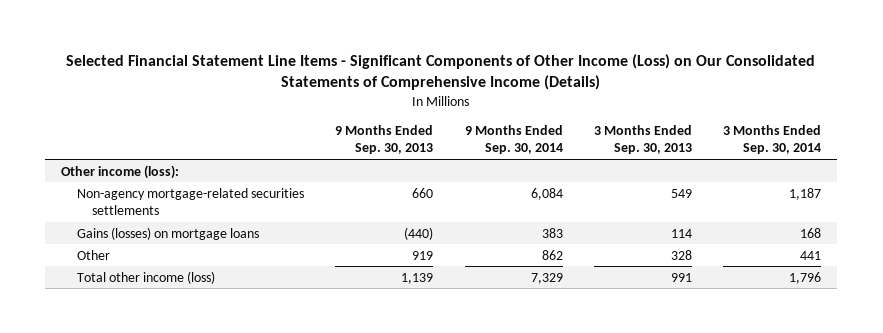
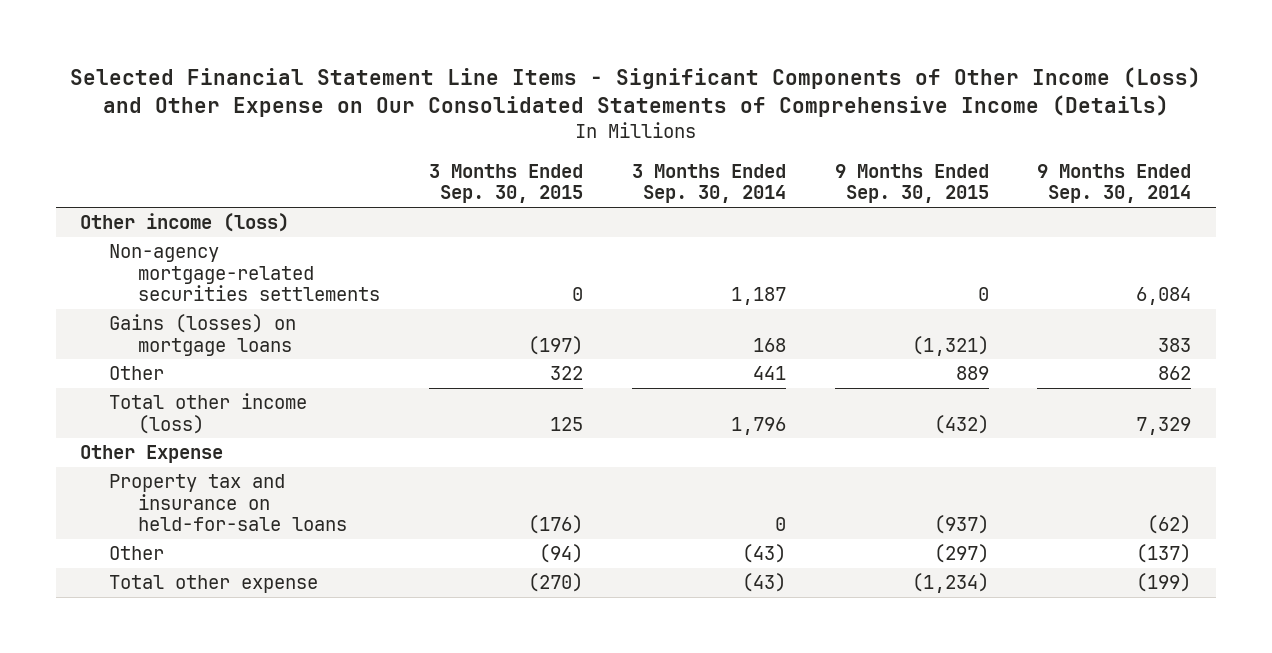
- Selected Financial Statement Line Items - Significant Components of Other Income (Loss) on Our Consolidated Statements of Comprehensive Income (Details)
+ Selected Financial Statement Line Items - Significant Components of Other Income (Loss) and Other Expense on Our Consolidated Statements of Comprehensive Income (Details)
- | 9 Months Ended Sep. 30, 2013 | 9 Months Ended Sep. 30, 2014 | 3 Months Ended Sep. 30, 2013 | 3 Months Ended Sep. 30, 2014
+ | 3 Months Ended Sep. 30, 2015 | 3 Months Ended Sep. 30, 2014 | 9 Months Ended Sep. 30, 2015 | 9 Months Ended Sep. 30, 2014
- Other income (loss):
+ Other income (loss)
+ Other Expense
+ Property tax and insurance on held-for-sale loans | (176) | 0 | (937) | (62)
+ Other | (94) | (43) | (297) | (137)
+ Total other expense | (270) | (43) | (1,234) | (199)

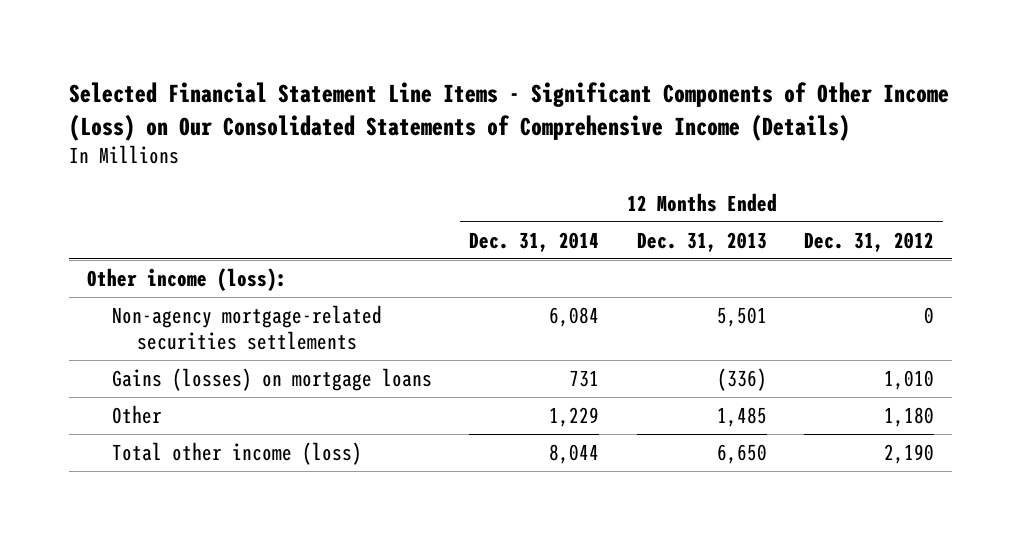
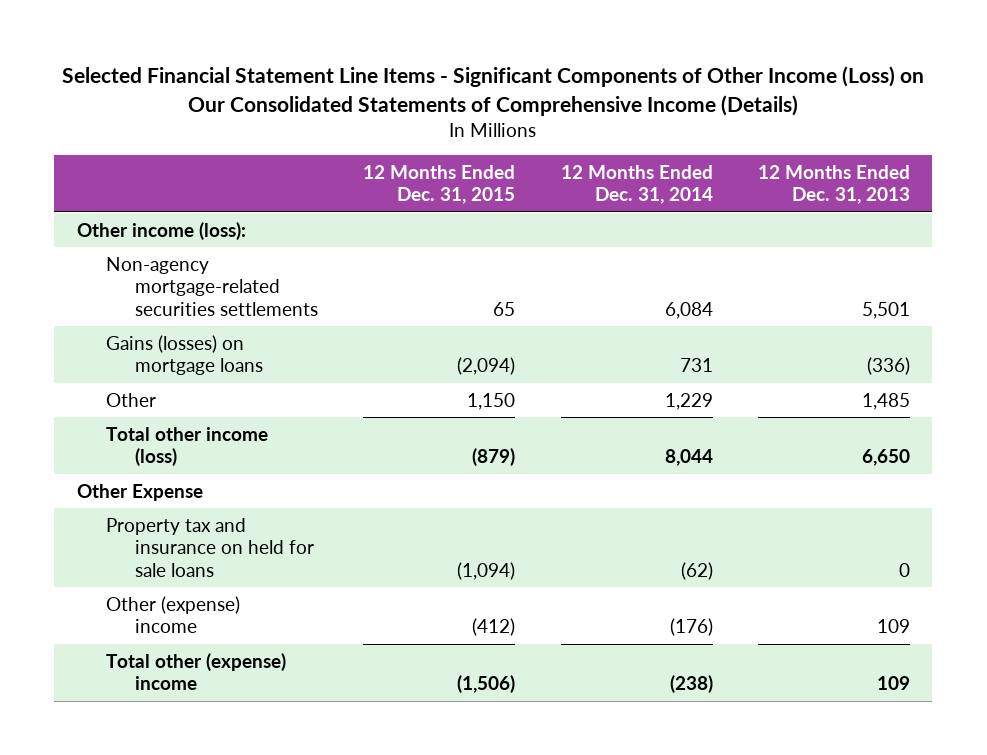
- | 12 Months Ended Dec. 31, 2014 | 12 Months Ended Dec. 31, 2013 | 12 Months Ended Dec. 31, 2012
+ | 12 Months Ended Dec. 31, 2015 | 12 Months Ended Dec. 31, 2014 | 12 Months Ended Dec. 31, 2013
+ Other Expense
+ Property tax and insurance on held for sale loans | (1,094) | (62) | 0
+ Other (expense) income | (412) | (176) | 109
+ Total other (expense) income | (1,506) | (238) | 109

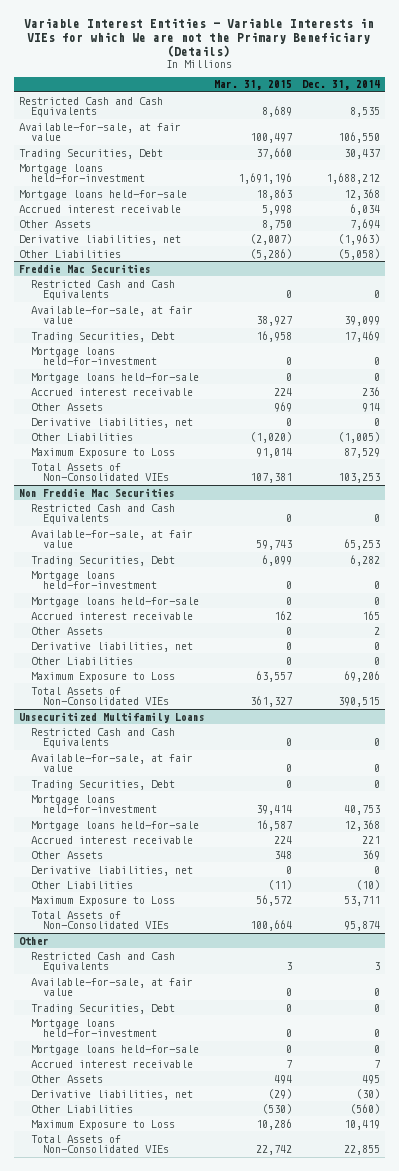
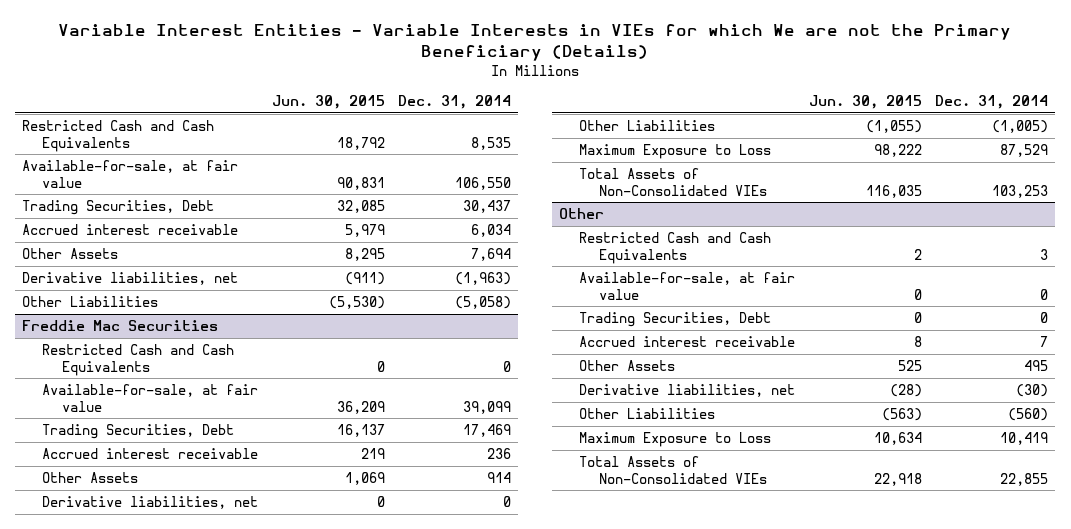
- | Mar. 31, 2015 | Dec. 31, 2014
+ | Jun. 30, 2015 | Dec. 31, 2014
- Mortgage loans held-for-investment | 1,691,196 | 1,688,212
- Mortgage loans held-for-sale | 18,863 | 12,368
@ Freddie Mac Securities
- Mortgage loans held-for-investment | 0 | 0
- Mortgage loans held-for-sale | 0 | 0
- Non Freddie Mac Securities
- Restricted Cash and Cash Equivalents | 0 | 0
- Available-for-sale, at fair value | 59,743 | 65,253
- Trading Securities, Debt | 6,099 | 6,282
- Mortgage loans held-for-investment | 0 | 0
- Mortgage loans held-for-sale | 0 | 0
- Accrued interest receivable | 162 | 165
- Other Assets | 0 | 2
- Derivative liabilities, net | 0 | 0
- Other Liabilities | 0 | 0
- Maximum Exposure to Loss | 63,557 | 69,206
- Total Assets of Non-Consolidated VIEs | 361,327 | 390,515
- Unsecuritized Multifamily Loans
- Restricted Cash and Cash Equivalents | 0 | 0
- Available-for-sale, at fair value | 0 | 0
- Trading Securities, Debt | 0 | 0
- Mortgage loans held-for-investment | 39,414 | 40,753
- Mortgage loans held-for-sale | 16,587 | 12,368
- Accrued interest receivable | 224 | 221
- Other Assets | 348 | 369
- Derivative liabilities, net | 0 | 0
- Other Liabilities | (11) | (10)
- Maximum Exposure to Loss | 56,572 | 53,711
- Total Assets of Non-Consolidated VIEs | 100,664 | 95,874
@ Other
- Mortgage loans held-for-investment | 0 | 0
- Mortgage loans held-for-sale | 0 | 0

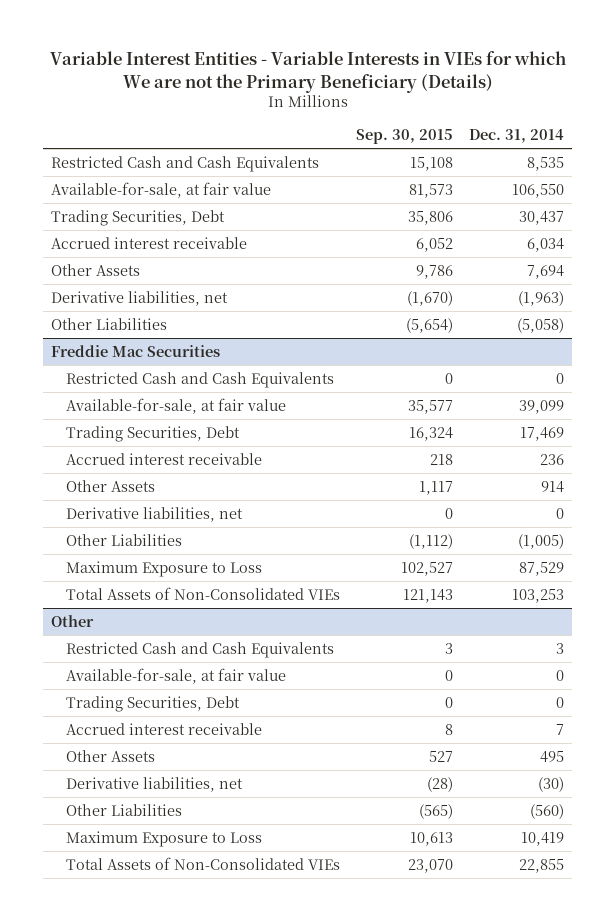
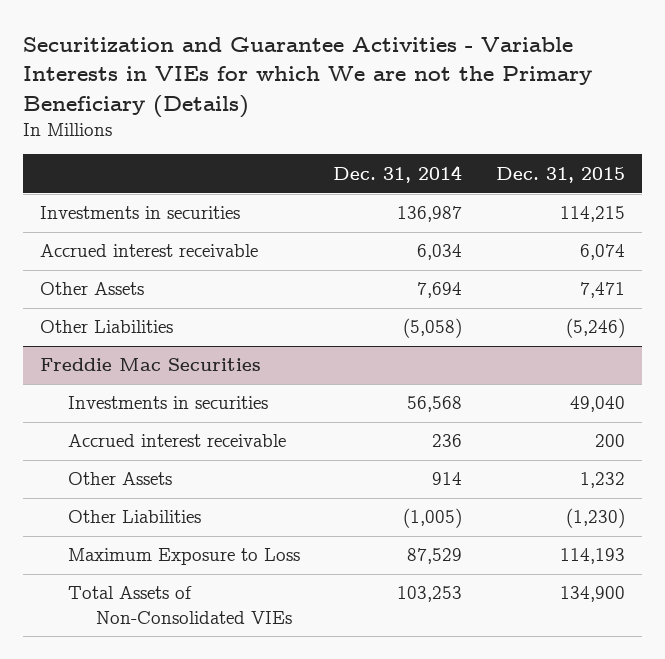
- Variable Interest Entities - Variable Interests in VIEs for which We are not the Primary Beneficiary (Details)
+ Securitization and Guarantee Activities - Variable Interests in VIEs for which We are not the Primary Beneficiary (Details)
- | Sep. 30, 2015 | Dec. 31, 2014
+ | Dec. 31, 2014 | Dec. 31, 2015
- Restricted Cash and Cash Equivalents | 15,108 | 8,535
- Available-for-sale, at fair value | 81,573 | 106,550
- Trading Securities, Debt | 35,806 | 30,437
+ Investments in securities | 136,987 | 114,215
- Derivative liabilities, net | (1,670) | (1,963)
@ Freddie Mac Securities
- Restricted Cash and Cash Equivalents | 0 | 0
- Available-for-sale, at fair value | 35,577 | 39,099
- Trading Securities, Debt | 16,324 | 17,469
+ Investments in securities | 56,568 | 49,040
- Derivative liabilities, net | 0 | 0
- Other
- Restricted Cash and Cash Equivalents | 3 | 3
- Available-for-sale, at fair value | 0 | 0
- Trading Securities, Debt | 0 | 0
- Accrued interest receivable | 8 | 7
- Other Assets | 527 | 495
- Derivative liabilities, net | (28) | (30)
- Other Liabilities | (565) | (560)
- Maximum Exposure to Loss | 10,613 | 10,419
- Total Assets of Non-Consolidated VIEs | 23,070 | 22,855

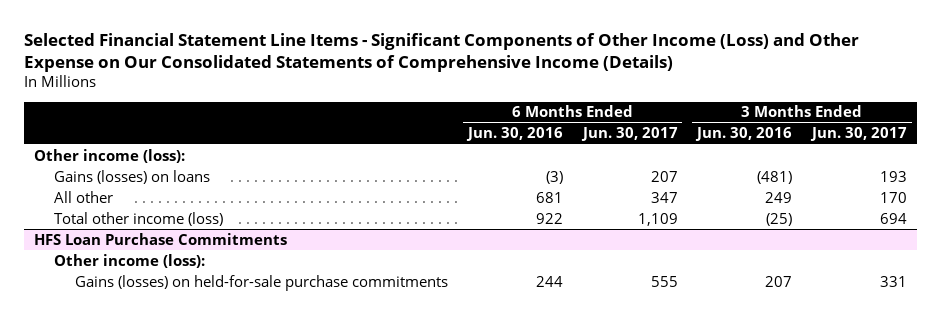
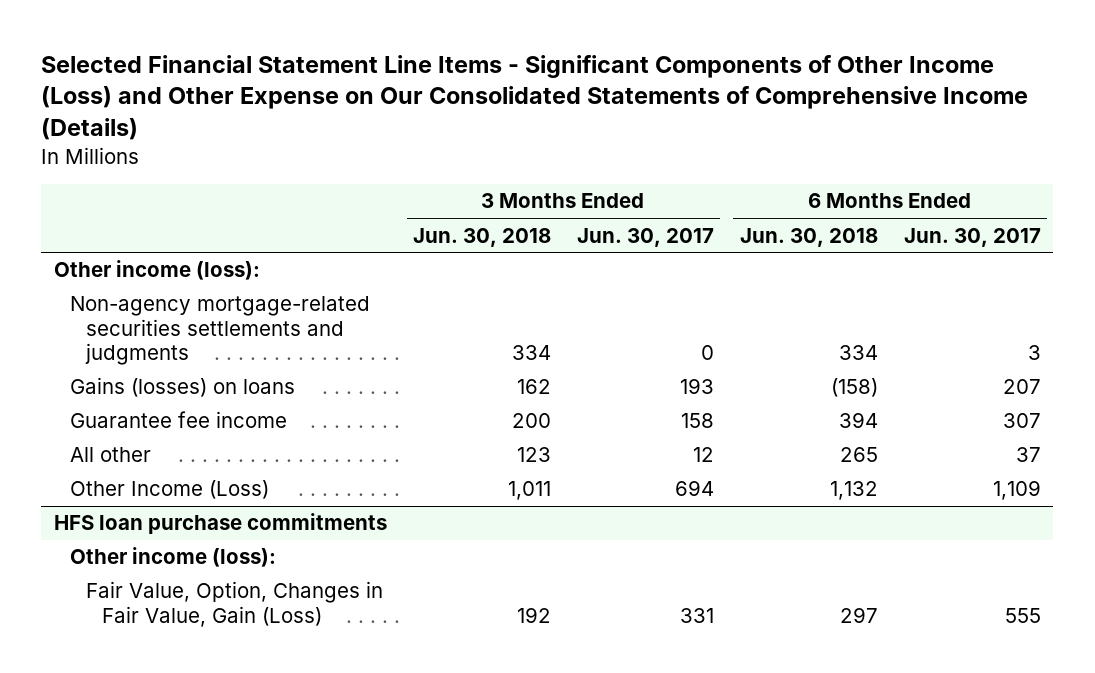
- | 6 Months Ended Jun. 30, 2016 | 6 Months Ended Jun. 30, 2017 | 3 Months Ended Jun. 30, 2016 | 3 Months Ended Jun. 30, 2017
+ | 3 Months Ended Jun. 30, 2018 | 3 Months Ended Jun. 30, 2017 | 6 Months Ended Jun. 30, 2018 | 6 Months Ended Jun. 30, 2017
+ Non-agency mortgage-related securities settlements and judgments | 334 | 0 | 334 | 3
- All other | 681 | 347 | 249 | 170
- Total other income (loss) | 922 | 1,109 | (25) | 694
- HFS Loan Purchase Commitments
+ Guarantee fee income | 200 | 158 | 394 | 307
+ All other | 123 | 12 | 265 | 37
+ Other Income (Loss) | 1,011 | 694 | 1,132 | 1,109
+ HFS loan purchase commitments
- Gains (losses) on held-for-sale purchase commitments | 244 | 555 | 207 | 331
+ Fair Value, Option, Changes in Fair Value, Gain (Loss) | 192 | 331 | 297 | 555

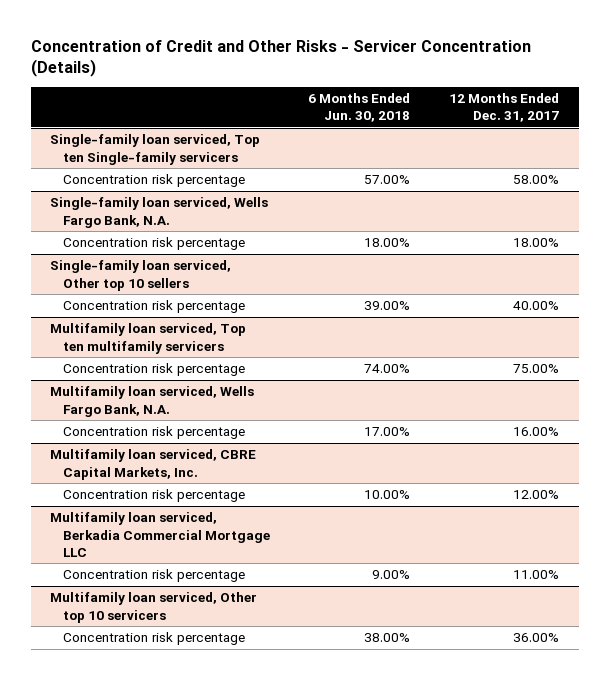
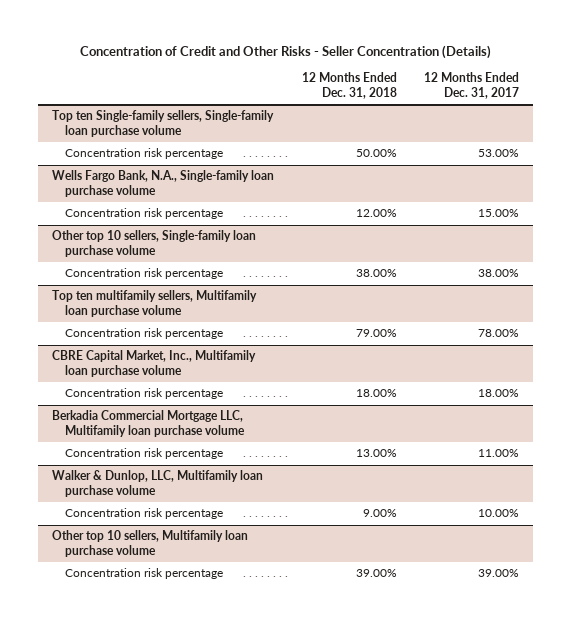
- Concentration of Credit and Other Risks - Servicer Concentration (Details)
+ Concentration of Credit and Other Risks - Seller Concentration (Details)
- | 6 Months Ended Jun. 30, 2018 | 12 Months Ended Dec. 31, 2017
+ | 12 Months Ended Dec. 31, 2018 | 12 Months Ended Dec. 31, 2017
- Single-family loan serviced, Top ten Single-family servicers
- Concentration risk percentage | 57.00% | 58.00%
- Single-family loan serviced, Wells Fargo Bank, N.A.
+ Top ten Single-family sellers, Single-family loan purchase volume
+ Concentration risk percentage | 50.00% | 53.00%
+ Wells Fargo Bank, N.A., Single-family loan purchase volume
+ Concentration risk percentage | 12.00% | 15.00%
+ Other top 10 sellers, Single-family loan purchase volume
+ Concentration risk percentage | 38.00% | 38.00%
+ Top ten multifamily sellers, Multifamily loan purchase volume
+ Concentration risk percentage | 79.00% | 78.00%
+ CBRE Capital Market, Inc., Multifamily loan purchase volume
- Single-family loan serviced, Other top 10 sellers
- Concentration risk percentage | 39.00% | 40.00%
- Multifamily loan serviced, Top ten multifamily servicers
- Concentration risk percentage | 74.00% | 75.00%
- Multifamily loan serviced, Wells Fargo Bank, N.A.
- Concentration risk percentage | 17.00% | 16.00%
- Multifamily loan serviced, CBRE Capital Markets, Inc.
- Concentration risk percentage | 10.00% | 12.00%
- Multifamily loan serviced, Berkadia Commercial Mortgage LLC
+ Berkadia Commercial Mortgage LLC, Multifamily loan purchase volume
- Multifamily loan serviced, Other top 10 servicers
- Concentration risk percentage | 38.00% | 36.00%
+ Walker & Dunlop, LLC, Multifamily loan purchase volume
+ Concentration risk percentage | 9.00% | 10.00%
+ Other top 10 sellers, Multifamily loan purchase volume
+ Concentration risk percentage | 39.00% | 39.00%

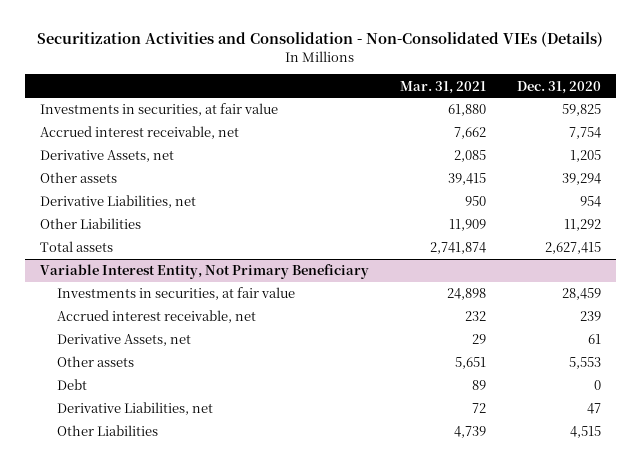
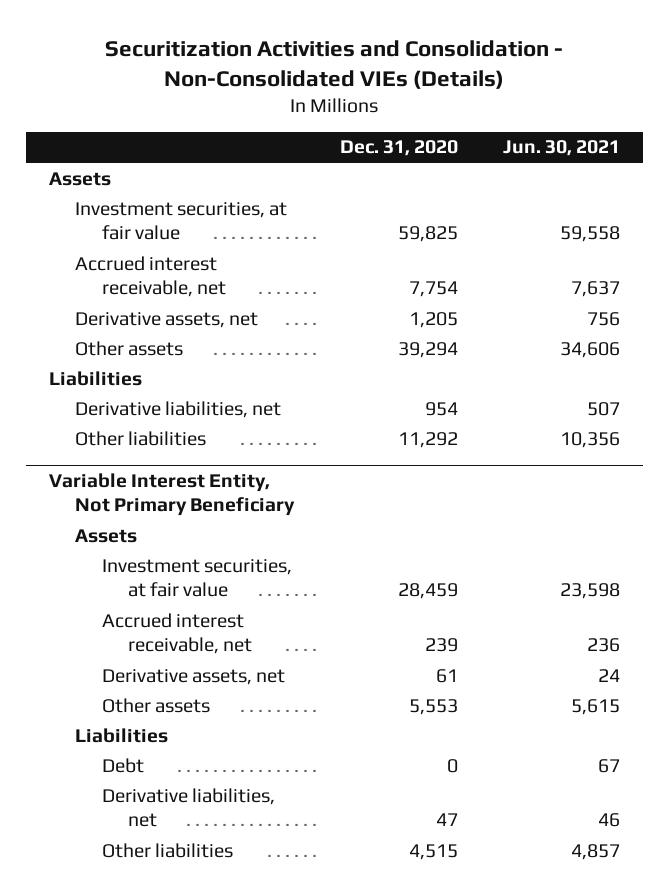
- | Mar. 31, 2021 | Dec. 31, 2020
+ | Dec. 31, 2020 | Jun. 30, 2021
- Investments in securities, at fair value | 61,880 | 59,825
+ Assets
+ Investment securities, at fair value | 59,825 | 59,558
- Derivative Assets, net | 2,085 | 1,205
+ Derivative assets, net | 1,205 | 756
- Derivative Liabilities, net | 950 | 954
- Other Liabilities | 11,909 | 11,292
- Total assets | 2,741,874 | 2,627,415
+ Liabilities
+ Derivative liabilities, net | 954 | 507
+ Other liabilities | 11,292 | 10,356
@ Variable Interest Entity, Not Primary Beneficiary
- Investments in securities, at fair value | 24,898 | 28,459
+ Assets
+ Investment securities, at fair value | 28,459 | 23,598
- Derivative Assets, net | 29 | 61
+ Derivative assets, net | 61 | 24
+ Liabilities
- Derivative Liabilities, net | 72 | 47
- Other Liabilities | 4,739 | 4,515
+ Derivative liabilities, net | 47 | 46
+ Other liabilities | 4,515 | 4,857

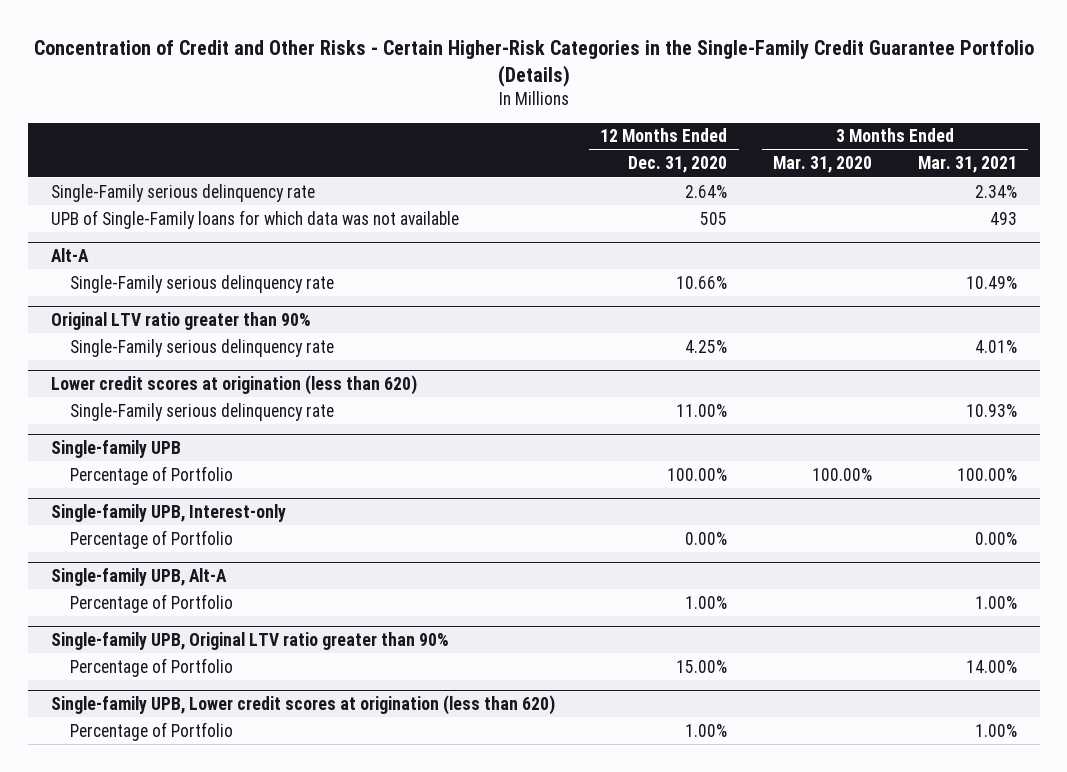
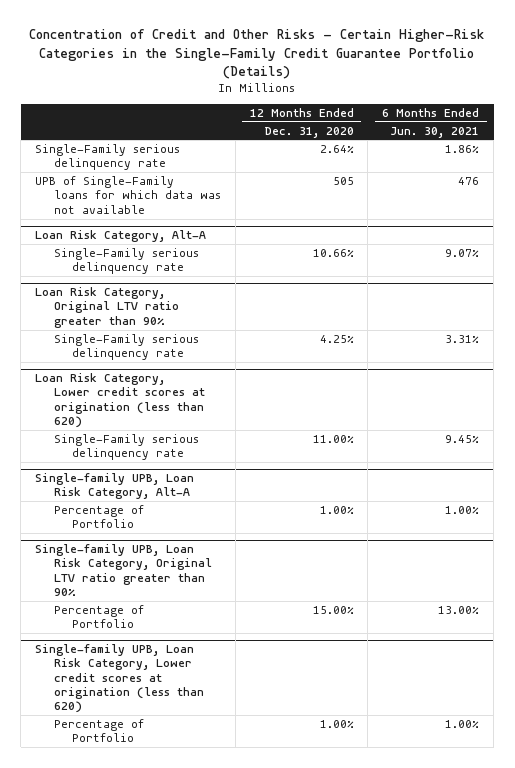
- | 12 Months Ended Dec. 31, 2020 | 3 Months Ended Mar. 31, 2020 | 3 Months Ended Mar. 31, 2021
+ | 12 Months Ended Dec. 31, 2020 | 6 Months Ended Jun. 30, 2021
- Alt-A
+ Loan Risk Category, Alt-A
- Original LTV ratio greater than 90%
+ Loan Risk Category, Original LTV ratio greater than 90%
- Lower credit scores at origination (less than 620)
+ Loan Risk Category, Lower credit scores at origination (less than 620)
- Single-family UPB
- Percentage of Portfolio | 100.00% | 100.00% | 100.00%
- Single-family UPB, Interest-only
- Percentage of Portfolio | 0.00% | | 0.00%
- Single-family UPB, Alt-A
+ Single-family UPB, Loan Risk Category, Alt-A
- Single-family UPB, Original LTV ratio greater than 90%
+ Single-family UPB, Loan Risk Category, Original LTV ratio greater than 90%
- Single-family UPB, Lower credit scores at origination (less than 620)
+ Single-family UPB, Loan Risk Category, Lower credit scores at origination (less than 620)

